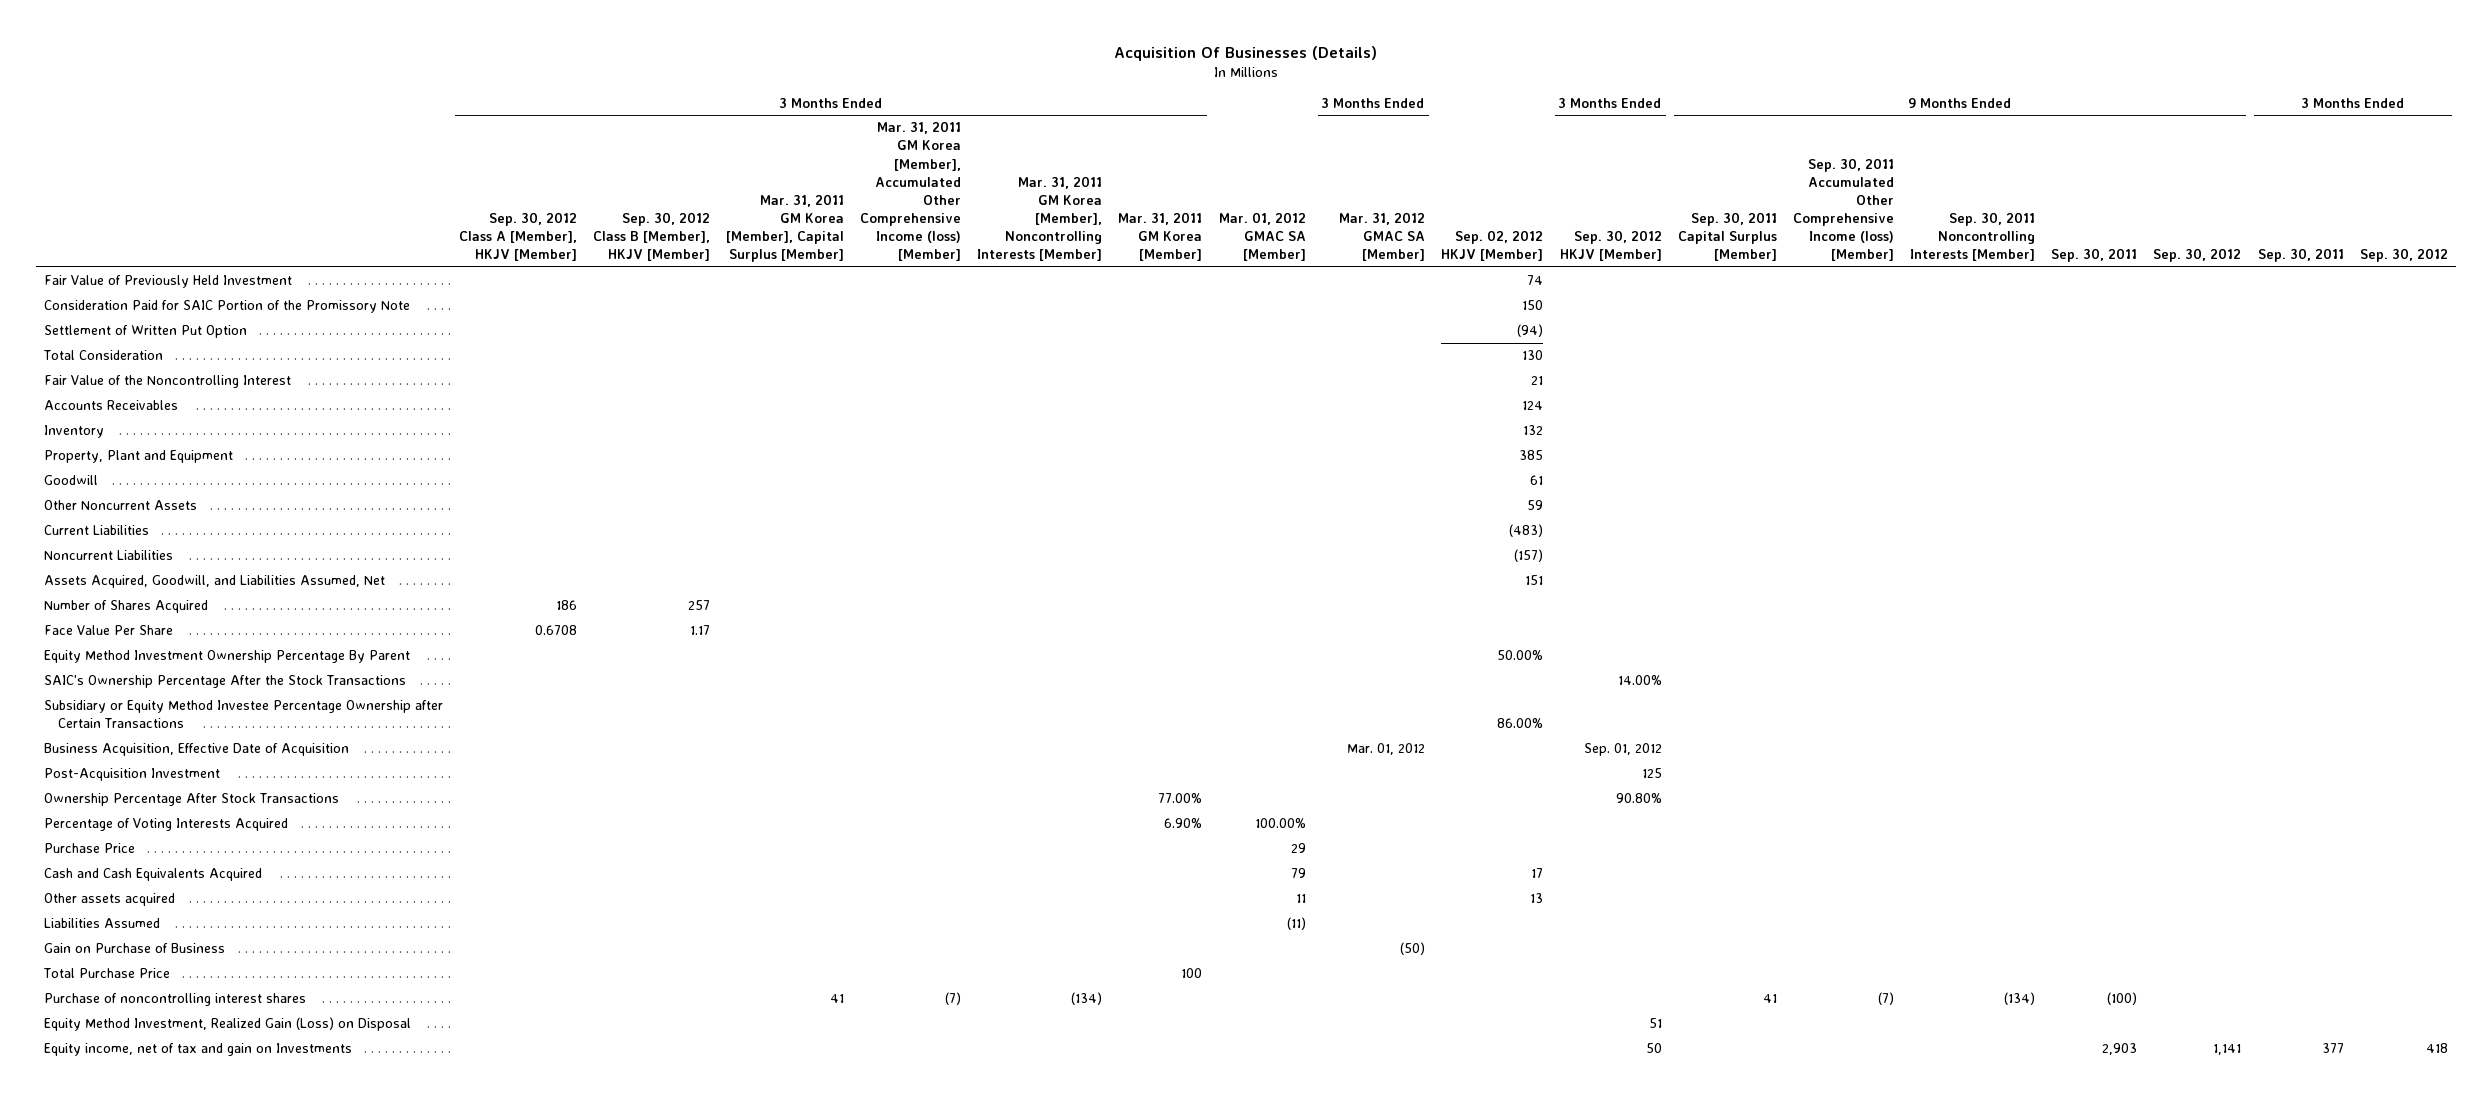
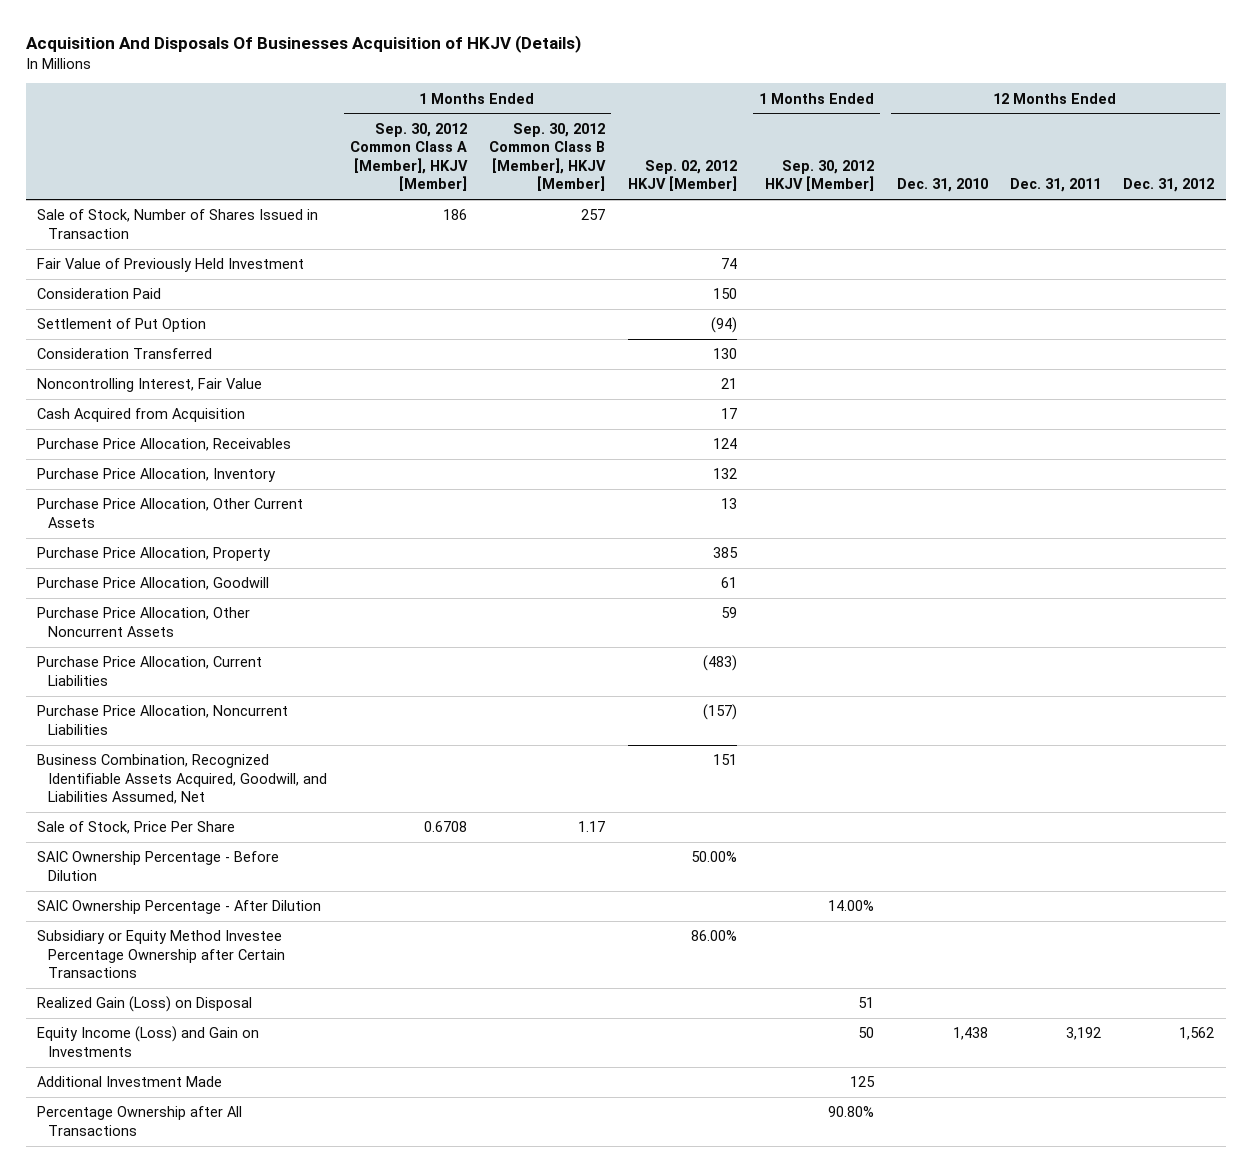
- Acquisition Of Businesses (Details)
+ Acquisition And Disposals Of Businesses Acquisition of HKJV (Details)
- | 3 Months Ended Sep. 30, 2012 Class A [Member], HKJV [Member] | 3 Months Ended Sep. 30, 2012 Class B [Member], HKJV [Member] | 3 Months Ended Mar. 31, 2011 GM Korea [Member], Capital Surplus [Member] | 3 Months Ended Mar. 31, 2011 GM Korea [Member], Accumulated Other Comprehensive Income (loss) [Member] | 3 Months Ended Mar. 31, 2011 GM Korea [Member], Noncontrolling Interests [Member] | 3 Months Ended Mar. 31, 2011 GM Korea [Member] | Mar. 01, 2012 GMAC SA [Member] | 3 Months Ended Mar. 31, 2012 GMAC SA [Member] | Sep. 02, 2012 HKJV [Member] | 3 Months Ended Sep. 30, 2012 HKJV [Member] | 9 Months Ended Sep. 30, 2011 Capital Surplus [Member] | 9 Months Ended Sep. 30, 2011 Accumulated Other Comprehensive Income (loss) [Member] | 9 Months Ended Sep. 30, 2011 Noncontrolling Interests [Member] | 9 Months Ended Sep. 30, 2011 | 9 Months Ended Sep. 30, 2012 | 3 Months Ended Sep. 30, 2011 | 3 Months Ended Sep. 30, 2012
+ | 1 Months Ended Sep. 30, 2012 Common Class A [Member], HKJV [Member] | 1 Months Ended Sep. 30, 2012 Common Class B [Member], HKJV [Member] | Sep. 02, 2012 HKJV [Member] | 1 Months Ended Sep. 30, 2012 HKJV [Member] | 12 Months Ended Dec. 31, 2010 | 12 Months Ended Dec. 31, 2011 | 12 Months Ended Dec. 31, 2012
+ Sale of Stock, Number of Shares Issued in Transaction | 186 | 257 | | | | |
- Consideration Paid for SAIC Portion of the Promissory Note | | | | | | | | | 150 | | | | | | | |
- Settlement of Written Put Option | | | | | | | | | (94) | | | | | | | |
- Total Consideration | | | | | | | | | 130 | | | | | | | |
- Fair Value of the Noncontrolling Interest | | | | | | | | | 21 | | | | | | | |
- Accounts Receivables | | | | | | | | | 124 | | | | | | | |
- Inventory | | | | | | | | | 132 | | | | | | | |
- Property, Plant and Equipment | | | | | | | | | 385 | | | | | | | |
- Goodwill | | | | | | | | | 61 | | | | | | | |
- Other Noncurrent Assets | | | | | | | | | 59 | | | | | | | |
- Current Liabilities | | | | | | | | | (483) | | | | | | | |
- Noncurrent Liabilities | | | | | | | | | (157) | | | | | | | |
- Assets Acquired, Goodwill, and Liabilities Assumed, Net | | | | | | | | | 151 | | | | | | | |
- Number of Shares Acquired | 186 | 257 | | | | | | | | | | | | | | |
- Face Value Per Share | 0.6708 | 1.17 | | | | | | | | | | | | | | |
- Equity Method Investment Ownership Percentage By Parent | | | | | | | | | 50.00% | | | | | | | |
- SAIC's Ownership Percentage After the Stock Transactions | | | | | | | | | | 14.00% | | | | | | |
+ Consideration Paid | | | 150 | | | |
+ Settlement of Put Option | | | (94) | | | |
+ Consideration Transferred | | | 130 | | | |
+ Noncontrolling Interest, Fair Value | | | 21 | | | |
+ Cash Acquired from Acquisition | | | 17 | | | |
+ Purchase Price Allocation, Receivables | | | 124 | | | |
+ Purchase Price Allocation, Inventory | | | 132 | | | |
+ Purchase Price Allocation, Other Current Assets | | | 13 | | | |
+ Purchase Price Allocation, Property | | | 385 | | | |
+ Purchase Price Allocation, Goodwill | | | 61 | | | |
+ Purchase Price Allocation, Other Noncurrent Assets | | | 59 | | | |
+ Purchase Price Allocation, Current Liabilities | | | (483) | | | |
+ Purchase Price Allocation, Noncurrent Liabilities | | | (157) | | | |
+ Business Combination, Recognized Identifiable Assets Acquired, Goodwill, and Liabilities Assumed, Net | | | 151 | | | |
+ Sale of Stock, Price Per Share | 0.6708 | 1.17 | | | | |
+ SAIC Ownership Percentage - Before Dilution | | | 50.00% | | | |
+ SAIC Ownership Percentage - After Dilution | | | | 14.00% | | |
- Business Acquisition, Effective Date of Acquisition | | | | | | | | Mar. 01, 2012 | | Sep. 01, 2012 | | | | | | |
- Post-Acquisition Investment | | | | | | | | | | 125 | | | | | | |
- Ownership Percentage After Stock Transactions | | | | | | 77.00% | | | | 90.80% | | | | | | |
- Percentage of Voting Interests Acquired | | | | | | 6.90% | 100.00% | | | | | | | | | |
- Purchase Price | | | | | | | 29 | | | | | | | | | |
- Cash and Cash Equivalents Acquired | | | | | | | 79 | | 17 | | | | | | | |
- Other assets acquired | | | | | | | 11 | | 13 | | | | | | | |
- Liabilities Assumed | | | | | | | (11) | | | | | | | | | |
- Gain on Purchase of Business | | | | | | | | (50) | | | | | | | | |
- Total Purchase Price | | | | | | 100 | | | | | | | | | | |
- Purchase of noncontrolling interest shares | | | 41 | (7) | (134) | | | | | | 41 | (7) | (134) | (100) | | |
- Equity Method Investment, Realized Gain (Loss) on Disposal | | | | | | | | | | 51 | | | | | | |
- Equity income, net of tax and gain on Investments | | | | | | | | | | 50 | | | | 2,903 | 1,141 | 377 | 418
+ Realized Gain (Loss) on Disposal | | | | 51 | | |
+ Equity Income (Loss) and Gain on Investments | | | | 50 | 1,438 | 3,192 | 1,562
+ Additional Investment Made | | | | 125 | | |
+ Percentage Ownership after All Transactions | | | | 90.80% | | |

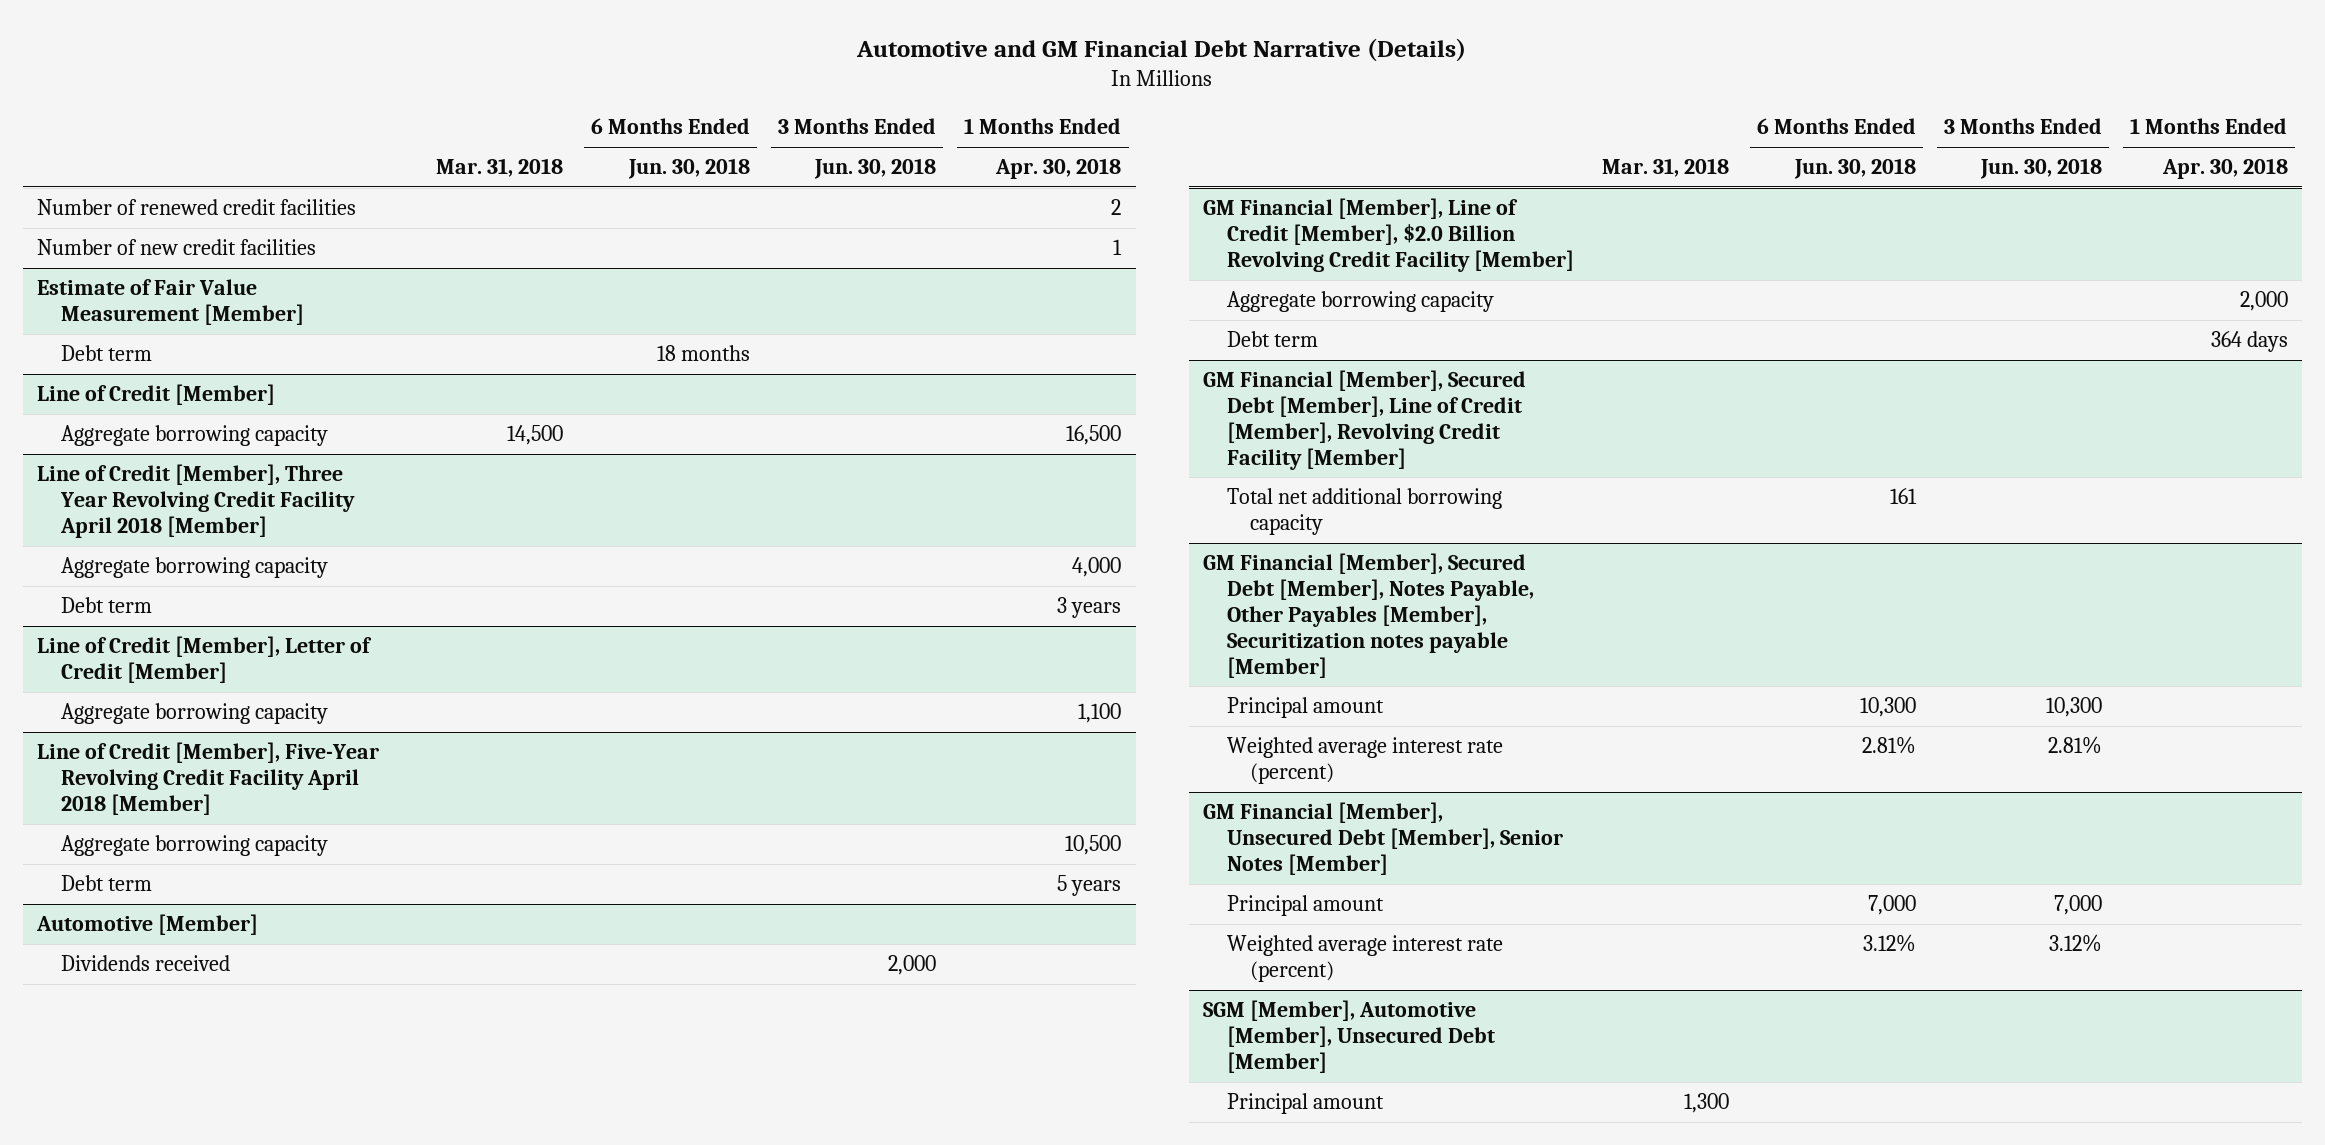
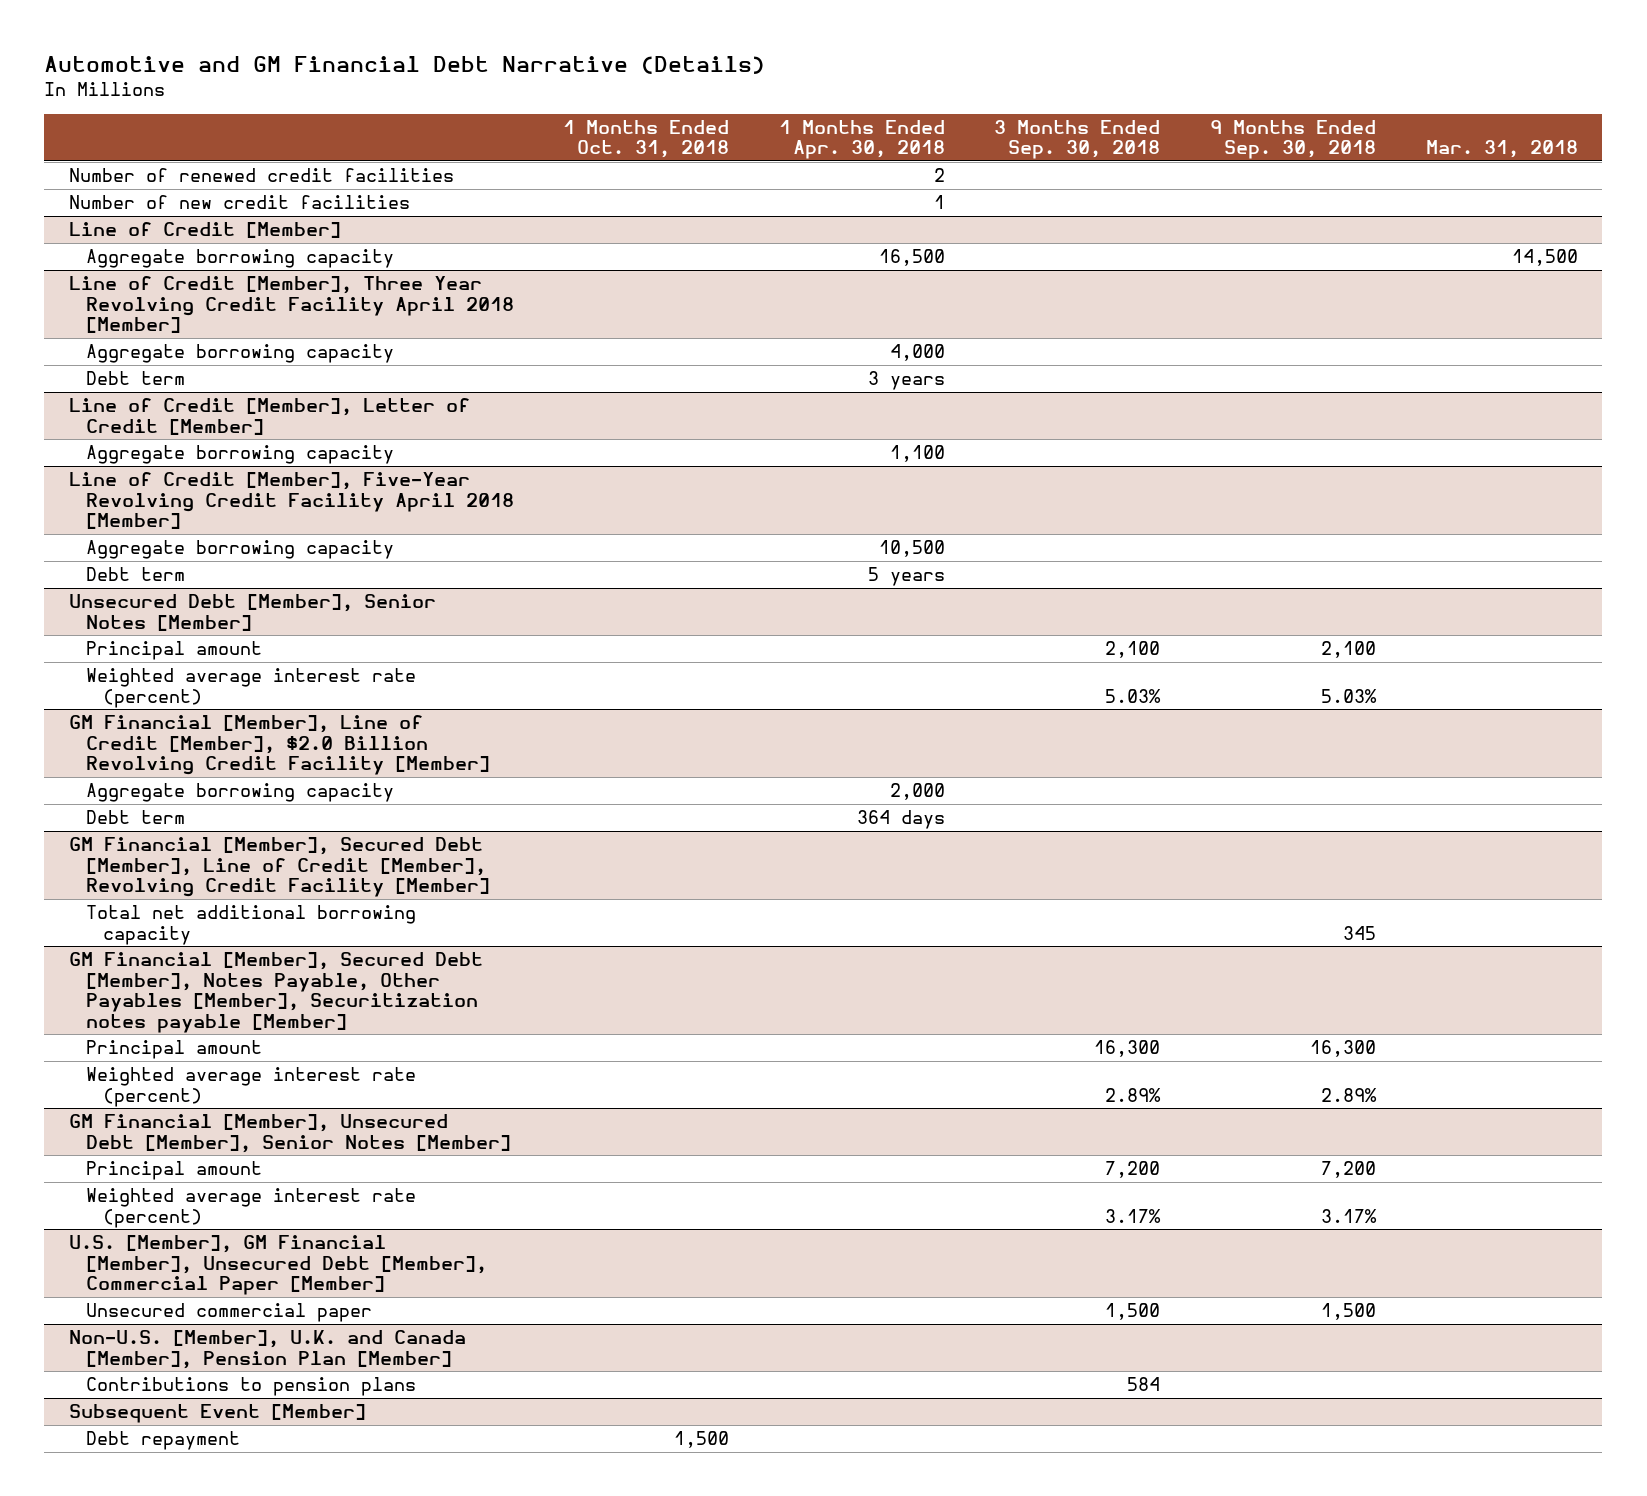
- | Mar. 31, 2018 | 6 Months Ended Jun. 30, 2018 | 3 Months Ended Jun. 30, 2018 | 1 Months Ended Apr. 30, 2018
+ | 1 Months Ended Oct. 31, 2018 | 1 Months Ended Apr. 30, 2018 | 3 Months Ended Sep. 30, 2018 | 9 Months Ended Sep. 30, 2018 | Mar. 31, 2018
- Estimate of Fair Value Measurement [Member]
- Debt term | | 18 months | |
- Automotive [Member]
- Dividends received | | | 2,000 |
+ Unsecured Debt [Member], Senior Notes [Member]
+ Principal amount | | | 2,100 | 2,100 |
+ Weighted average interest rate (percent) | | | 5.03% | 5.03% |
- SGM [Member], Automotive [Member], Unsecured Debt [Member]
- Principal amount | 1,300 | | |
+ U.S. [Member], GM Financial [Member], Unsecured Debt [Member], Commercial Paper [Member]
+ Unsecured commercial paper | | | 1,500 | 1,500 |
+ Non-U.S. [Member], U.K. and Canada [Member], Pension Plan [Member]
+ Contributions to pension plans | | | 584 | |
+ Subsequent Event [Member]
+ Debt repayment | 1,500 | | | |

